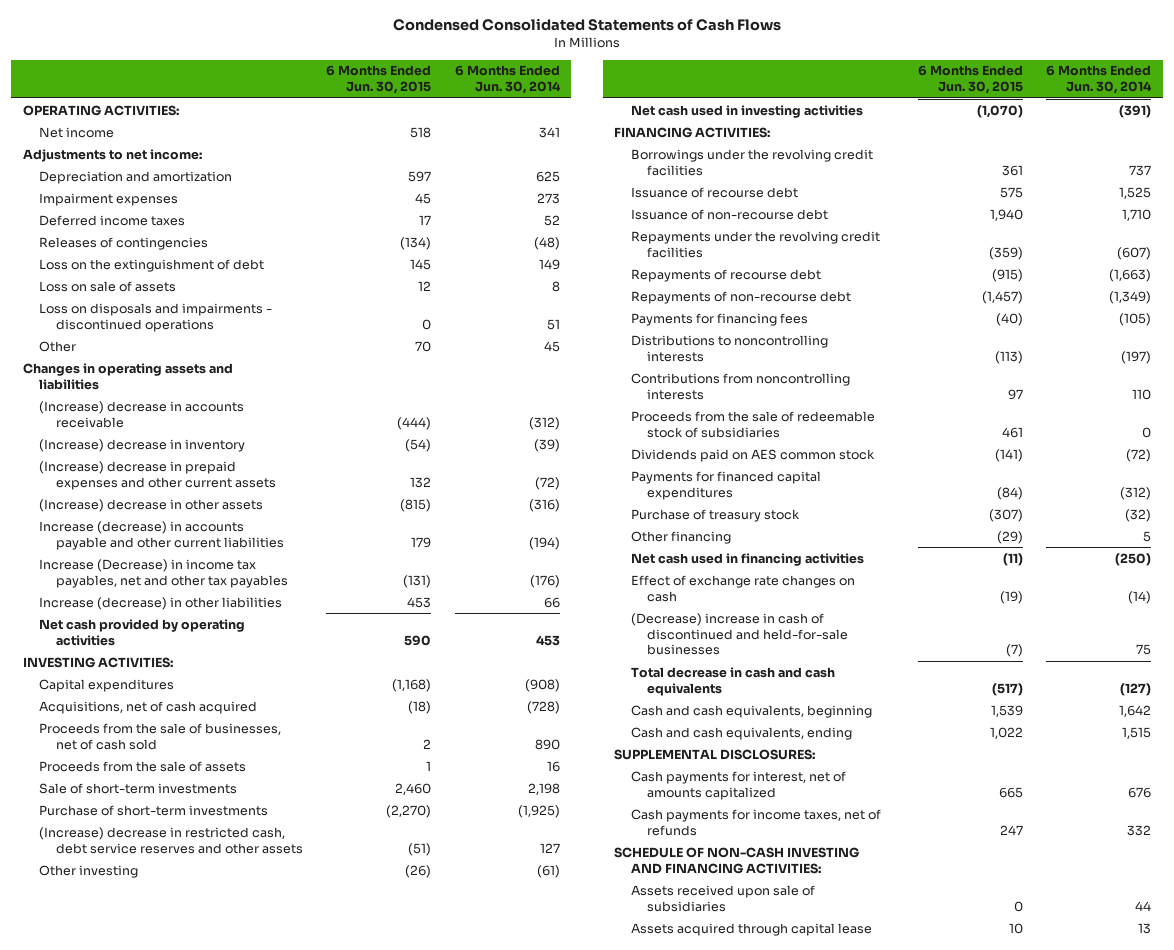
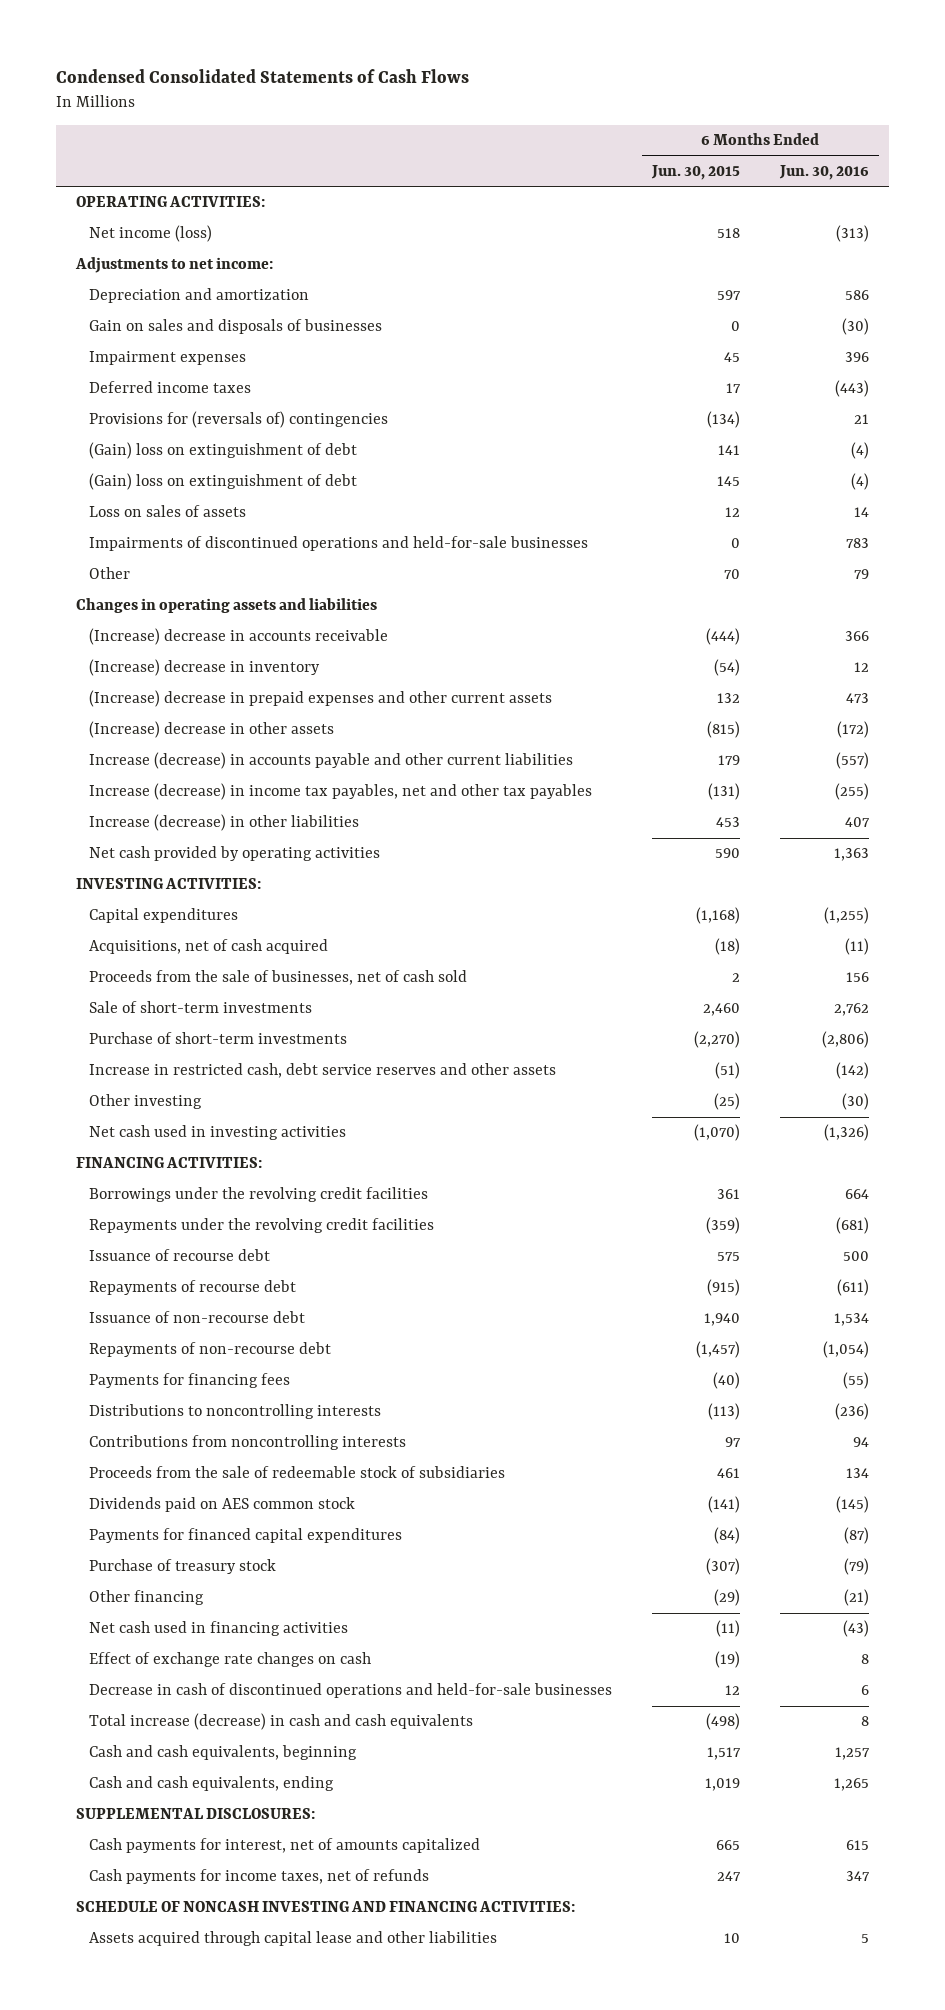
- | 6 Months Ended Jun. 30, 2015 | 6 Months Ended Jun. 30, 2014
+ | 6 Months Ended Jun. 30, 2015 | 6 Months Ended Jun. 30, 2016
- Net income | 518 | 341
+ Net income (loss) | 518 | (313)
+ Gain on sales and disposals of businesses | 0 | (30)
- Releases of contingencies | (134) | (48)
- Loss on the extinguishment of debt | 145 | 149
- Loss on sale of assets | 12 | 8
- Loss on disposals and impairments - discontinued operations | 0 | 51
+ Provisions for (reversals of) contingencies | (134) | 21
+ (Gain) loss on extinguishment of debt | 141 | (4)
+ (Gain) loss on extinguishment of debt | 145 | (4)
+ Loss on sales of assets | 12 | 14
+ Impairments of discontinued operations and held-for-sale businesses | 0 | 783
- Increase (Decrease) in income tax payables, net and other tax payables | (131) | (176)
+ Increase (decrease) in income tax payables, net and other tax payables | (131) | (255)
- Proceeds from the sale of assets | 1 | 16
- (Increase) decrease in restricted cash, debt service reserves and other assets | (51) | 127
- Other investing | (26) | (61)
+ Increase in restricted cash, debt service reserves and other assets | (51) | (142)
+ Other investing | (25) | (30)
moved down: Issuance of recourse debt | 575 | 500
moved down: Issuance of non-recourse debt | 1,940 | 1,534
- (Decrease) increase in cash of discontinued and held-for-sale businesses | (7) | 75
- Total decrease in cash and cash equivalents | (517) | (127)
- Cash and cash equivalents, beginning | 1,539 | 1,642
- Cash and cash equivalents, ending | 1,022 | 1,515
+ Decrease in cash of discontinued operations and held-for-sale businesses | 12 | 6
+ Total increase (decrease) in cash and cash equivalents | (498) | 8
+ Cash and cash equivalents, beginning | 1,517 | 1,257
+ Cash and cash equivalents, ending | 1,019 | 1,265
- SCHEDULE OF NON-CASH INVESTING AND FINANCING ACTIVITIES:
- Assets received upon sale of subsidiaries | 0 | 44
- Assets acquired through capital lease | 10 | 13
+ SCHEDULE OF NONCASH INVESTING AND FINANCING ACTIVITIES:
+ Assets acquired through capital lease and other liabilities | 10 | 5

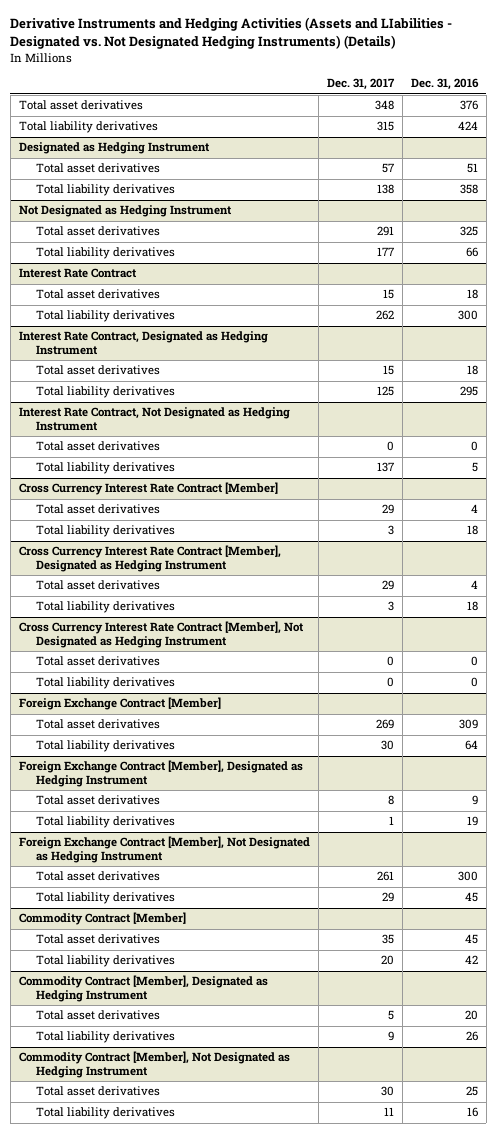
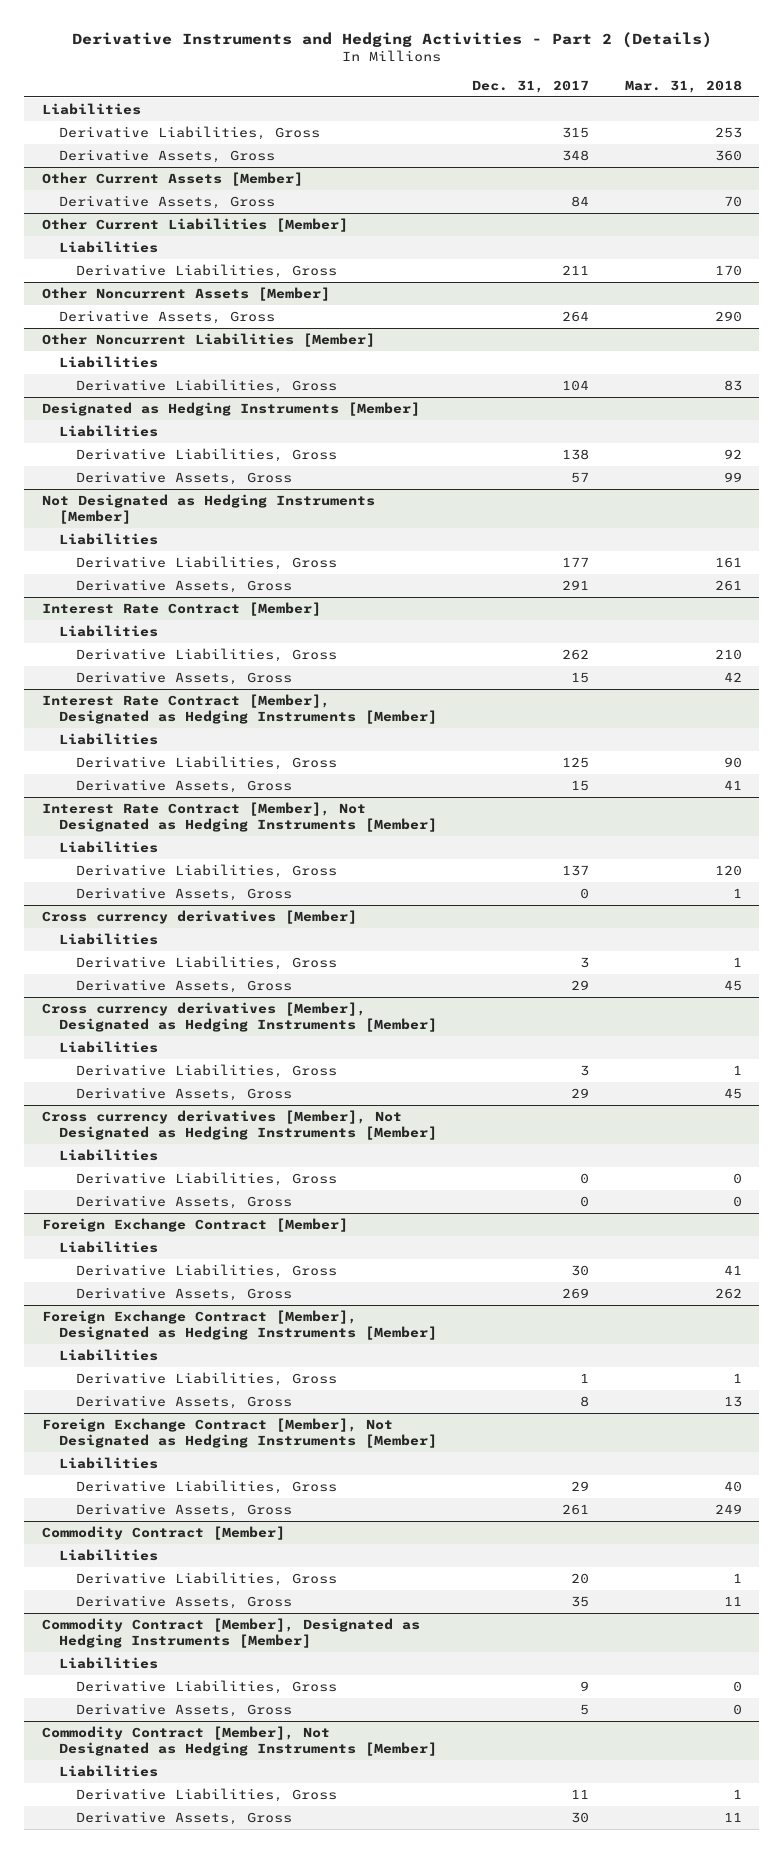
- Derivative Instruments and Hedging Activities (Assets and LIabilities - Designated vs. Not Designated Hedging Instruments) (Details)
+ Derivative Instruments and Hedging Activities - Part 2 (Details)
- | Dec. 31, 2017 | Dec. 31, 2016
+ | Dec. 31, 2017 | Mar. 31, 2018
- Total asset derivatives | 348 | 376
- Total liability derivatives | 315 | 424
- Designated as Hedging Instrument
- Total asset derivatives | 57 | 51
- Total liability derivatives | 138 | 358
- Not Designated as Hedging Instrument
- Total asset derivatives | 291 | 325
- Total liability derivatives | 177 | 66
- Interest Rate Contract
- Total asset derivatives | 15 | 18
- Total liability derivatives | 262 | 300
- Interest Rate Contract, Designated as Hedging Instrument
- Total asset derivatives | 15 | 18
- Total liability derivatives | 125 | 295
- Interest Rate Contract, Not Designated as Hedging Instrument
- Total asset derivatives | 0 | 0
- Total liability derivatives | 137 | 5
- Cross Currency Interest Rate Contract [Member]
- Total asset derivatives | 29 | 4
- Total liability derivatives | 3 | 18
- Cross Currency Interest Rate Contract [Member], Designated as Hedging Instrument
- Total asset derivatives | 29 | 4
- Total liability derivatives | 3 | 18
- Cross Currency Interest Rate Contract [Member], Not Designated as Hedging Instrument
- Total asset derivatives | 0 | 0
- Total liability derivatives | 0 | 0
+ Liabilities
+ Derivative Liabilities, Gross | 315 | 253
+ Derivative Assets, Gross | 348 | 360
+ Other Current Assets [Member]
+ Derivative Assets, Gross | 84 | 70
+ Other Current Liabilities [Member]
+ Liabilities
+ Derivative Liabilities, Gross | 211 | 170
+ Other Noncurrent Assets [Member]
+ Derivative Assets, Gross | 264 | 290
+ Other Noncurrent Liabilities [Member]
+ Liabilities
+ Derivative Liabilities, Gross | 104 | 83
+ Designated as Hedging Instruments [Member]
+ Liabilities
+ Derivative Liabilities, Gross | 138 | 92
+ Derivative Assets, Gross | 57 | 99
+ Not Designated as Hedging Instruments [Member]
+ Liabilities
+ Derivative Liabilities, Gross | 177 | 161
+ Derivative Assets, Gross | 291 | 261
+ Interest Rate Contract [Member]
+ Liabilities
+ Derivative Liabilities, Gross | 262 | 210
+ Derivative Assets, Gross | 15 | 42
+ Interest Rate Contract [Member], Designated as Hedging Instruments [Member]
+ Liabilities
+ Derivative Liabilities, Gross | 125 | 90
+ Derivative Assets, Gross | 15 | 41
+ Interest Rate Contract [Member], Not Designated as Hedging Instruments [Member]
+ Liabilities
+ Derivative Liabilities, Gross | 137 | 120
+ Derivative Assets, Gross | 0 | 1
+ Cross currency derivatives [Member]
+ Liabilities
+ Derivative Liabilities, Gross | 3 | 1
+ Derivative Assets, Gross | 29 | 45
+ Cross currency derivatives [Member], Designated as Hedging Instruments [Member]
+ Liabilities
+ Derivative Liabilities, Gross | 3 | 1
+ Derivative Assets, Gross | 29 | 45
+ Cross currency derivatives [Member], Not Designated as Hedging Instruments [Member]
+ Liabilities
+ Derivative Liabilities, Gross | 0 | 0
+ Derivative Assets, Gross | 0 | 0
@ Foreign Exchange Contract [Member]
- Total asset derivatives | 269 | 309
- Total liability derivatives | 30 | 64
- Foreign Exchange Contract [Member], Designated as Hedging Instrument
- Total asset derivatives | 8 | 9
- Total liability derivatives | 1 | 19
- Foreign Exchange Contract [Member], Not Designated as Hedging Instrument
- Total asset derivatives | 261 | 300
- Total liability derivatives | 29 | 45
@ Foreign Exchange Contract [Member]
+ Liabilities
+ Derivative Liabilities, Gross | 30 | 41
+ Derivative Assets, Gross | 269 | 262
+ Foreign Exchange Contract [Member], Designated as Hedging Instruments [Member]
+ Liabilities
+ Derivative Liabilities, Gross | 1 | 1
+ Derivative Assets, Gross | 8 | 13
+ Foreign Exchange Contract [Member], Not Designated as Hedging Instruments [Member]
+ Liabilities
+ Derivative Liabilities, Gross | 29 | 40
+ Derivative Assets, Gross | 261 | 249
@ Commodity Contract [Member]
- Total asset derivatives | 35 | 45
- Total liability derivatives | 20 | 42
- Commodity Contract [Member], Designated as Hedging Instrument
- Total asset derivatives | 5 | 20
- Total liability derivatives | 9 | 26
- Commodity Contract [Member], Not Designated as Hedging Instrument
- Total asset derivatives | 30 | 25
- Total liability derivatives | 11 | 16
@ Commodity Contract [Member]
+ Liabilities
+ Derivative Liabilities, Gross | 20 | 1
+ Derivative Assets, Gross | 35 | 11
+ Commodity Contract [Member], Designated as Hedging Instruments [Member]
+ Liabilities
+ Derivative Liabilities, Gross | 9 | 0
+ Derivative Assets, Gross | 5 | 0
+ Commodity Contract [Member], Not Designated as Hedging Instruments [Member]
+ Liabilities
+ Derivative Liabilities, Gross | 11 | 1
+ Derivative Assets, Gross | 30 | 11

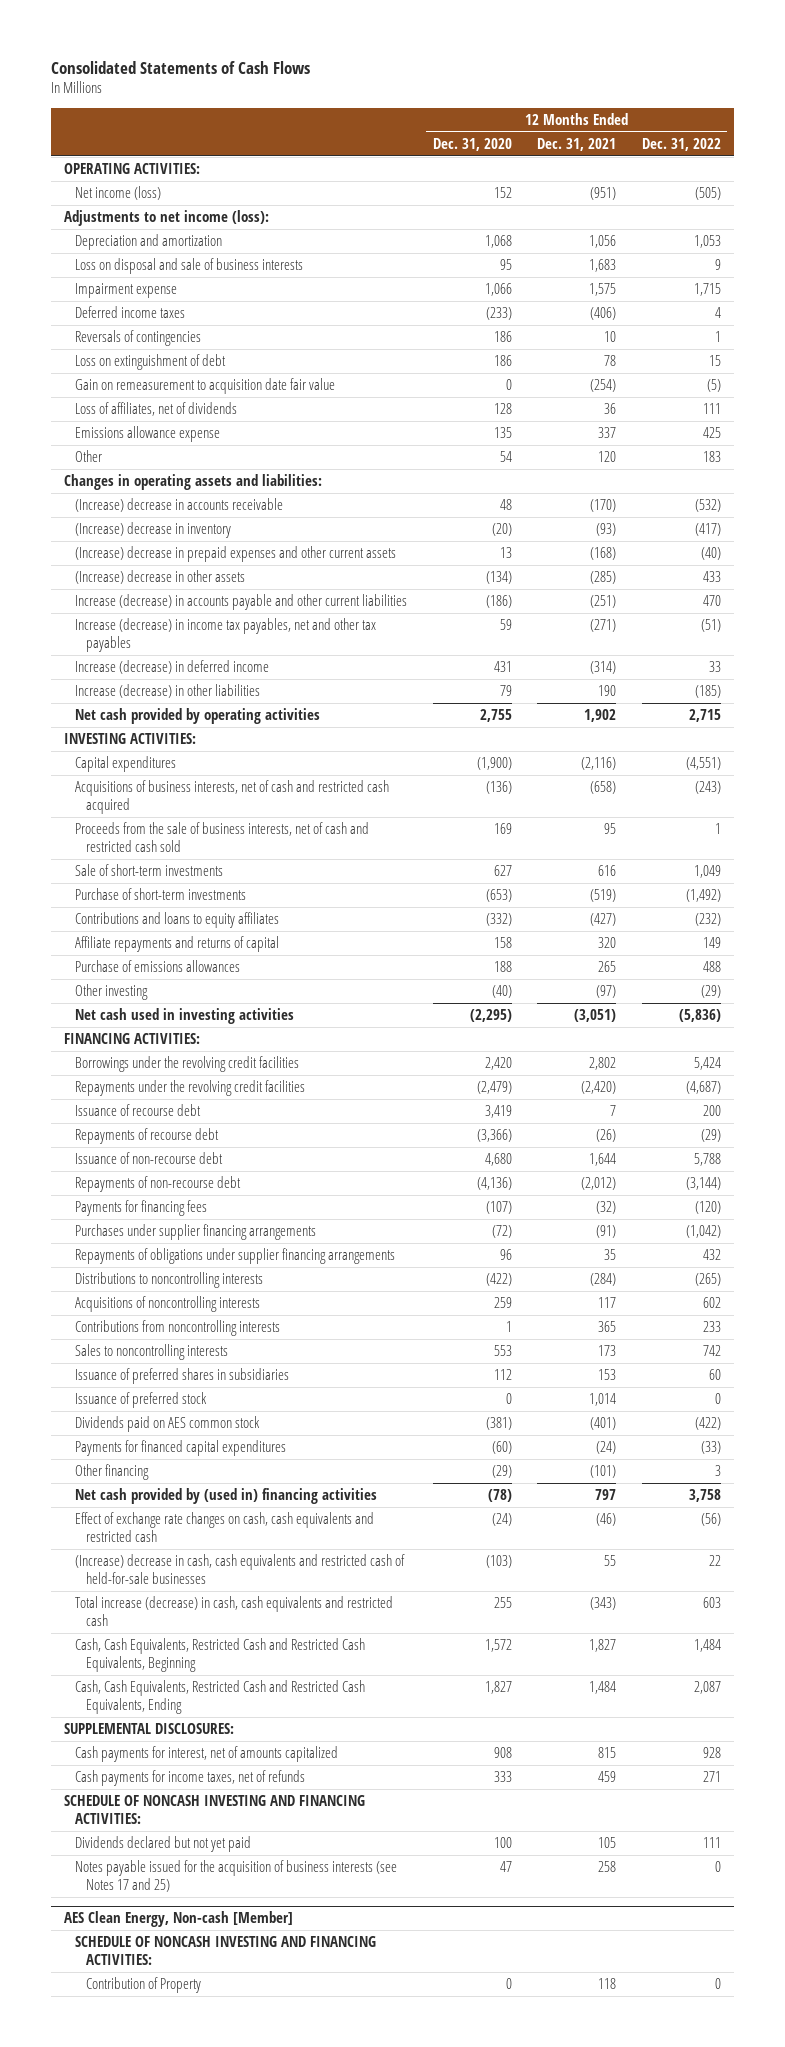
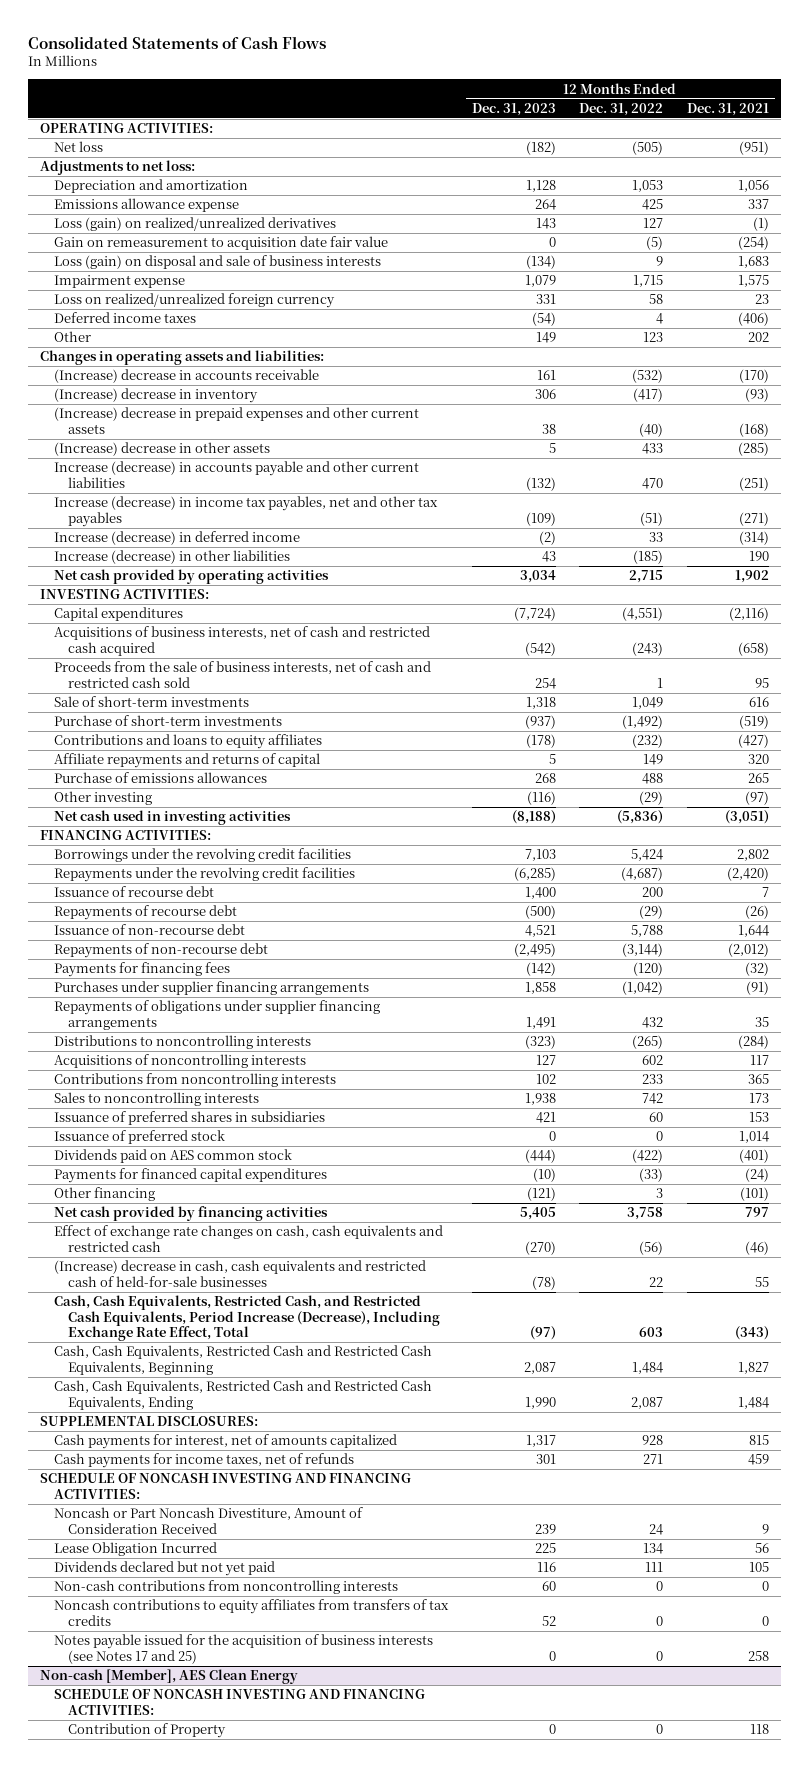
- | 12 Months Ended Dec. 31, 2020 | 12 Months Ended Dec. 31, 2021 | 12 Months Ended Dec. 31, 2022
+ | 12 Months Ended Dec. 31, 2023 | 12 Months Ended Dec. 31, 2022 | 12 Months Ended Dec. 31, 2021
- Net income (loss) | 152 | (951) | (505)
- Adjustments to net income (loss):
+ Net loss | (182) | (505) | (951)
+ Adjustments to net loss:
- Loss on disposal and sale of business interests | 95 | 1,683 | 9
moved up: Emissions allowance expense | 264 | 425 | 337
+ Loss (gain) on realized/unrealized derivatives | 143 | 127 | (1)
moved up: Gain on remeasurement to acquisition date fair value | 0 | (5) | (254)
+ Loss (gain) on disposal and sale of business interests | (134) | 9 | 1,683
+ Loss on realized/unrealized foreign currency | 331 | 58 | 23
- Reversals of contingencies | 186 | 10 | 1
- Loss on extinguishment of debt | 186 | 78 | 15
- Loss of affiliates, net of dividends | 128 | 36 | 111
- Other | 54 | 120 | 183
+ Other | 149 | 123 | 202
- Net cash provided by (used in) financing activities | (78) | 797 | 3,758
+ Net cash provided by financing activities | 5,405 | 3,758 | 797
- Total increase (decrease) in cash, cash equivalents and restricted cash | 255 | (343) | 603
+ Cash, Cash Equivalents, Restricted Cash, and Restricted Cash Equivalents, Period Increase (Decrease), Including Exchange Rate Effect, Total | (97) | 603 | (343)
+ Noncash or Part Noncash Divestiture, Amount of Consideration Received | 239 | 24 | 9
+ Lease Obligation Incurred | 225 | 134 | 56
+ Non-cash contributions from noncontrolling interests | 60 | 0 | 0
+ Noncash contributions to equity affiliates from transfers of tax credits | 52 | 0 | 0
- AES Clean Energy, Non-cash [Member]
+ Non-cash [Member], AES Clean Energy

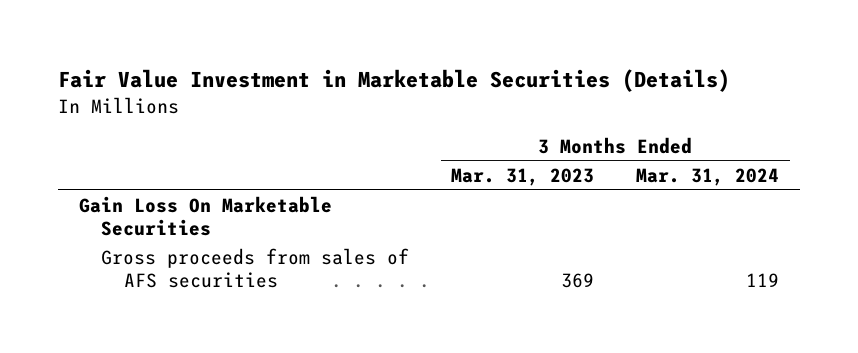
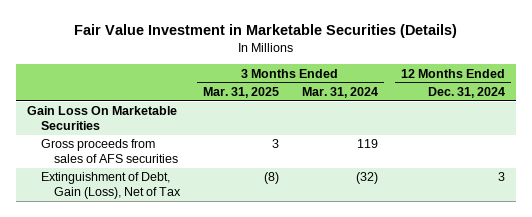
- | 3 Months Ended Mar. 31, 2023 | 3 Months Ended Mar. 31, 2024
+ | 3 Months Ended Mar. 31, 2025 | 3 Months Ended Mar. 31, 2024 | 12 Months Ended Dec. 31, 2024
+ Extinguishment of Debt, Gain (Loss), Net of Tax | (8) | (32) | 3

